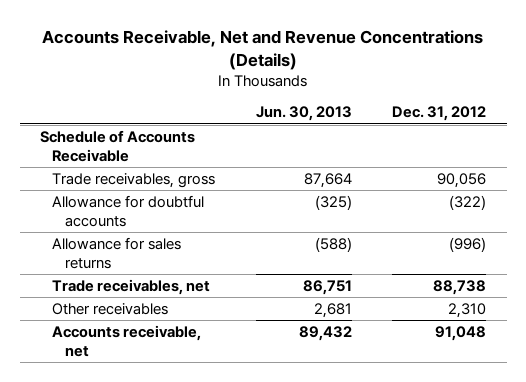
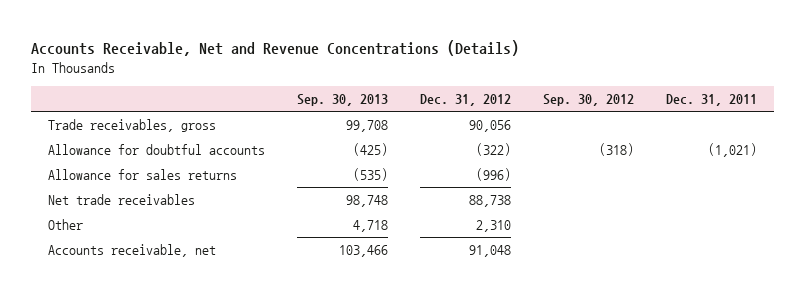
- | Jun. 30, 2013 | Dec. 31, 2012
+ | Sep. 30, 2013 | Dec. 31, 2012 | Sep. 30, 2012 | Dec. 31, 2011
- Schedule of Accounts Receivable
- Trade receivables, net | 86,751 | 88,738
- Other receivables | 2,681 | 2,310
+ Net trade receivables | 98,748 | 88,738 | |
+ Other | 4,718 | 2,310 | |

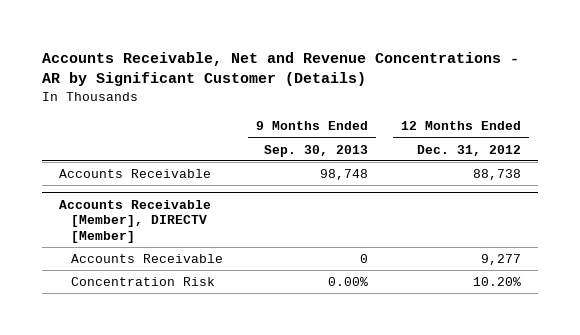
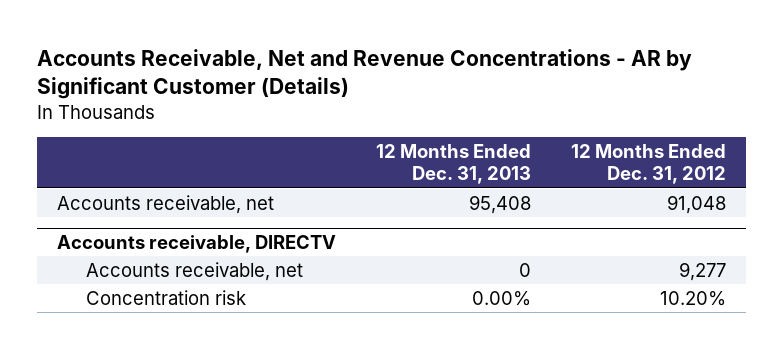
- | 9 Months Ended Sep. 30, 2013 | 12 Months Ended Dec. 31, 2012
+ | 12 Months Ended Dec. 31, 2013 | 12 Months Ended Dec. 31, 2012
- Accounts Receivable | 98,748 | 88,738
- Accounts Receivable [Member], DIRECTV [Member]
- Accounts Receivable | 0 | 9,277
- Concentration Risk | 0.00% | 10.20%
+ Accounts receivable, net | 95,408 | 91,048
+ Accounts receivable, DIRECTV
+ Accounts receivable, net | 0 | 9,277
+ Concentration risk | 0.00% | 10.20%

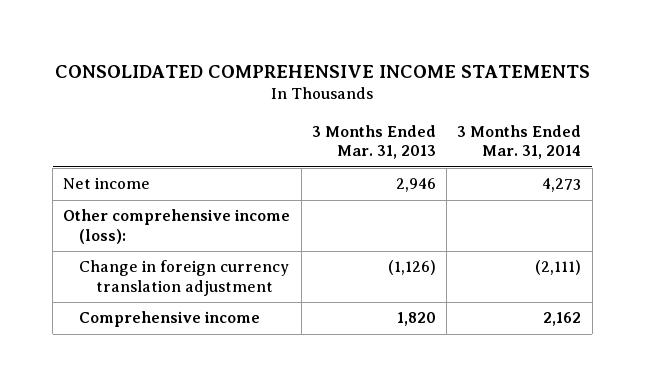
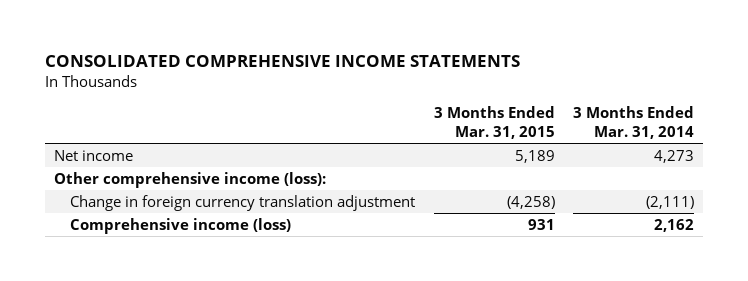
- | 3 Months Ended Mar. 31, 2013 | 3 Months Ended Mar. 31, 2014
+ | 3 Months Ended Mar. 31, 2015 | 3 Months Ended Mar. 31, 2014
- Comprehensive income | 1,820 | 2,162
+ Comprehensive income (loss) | 931 | 2,162

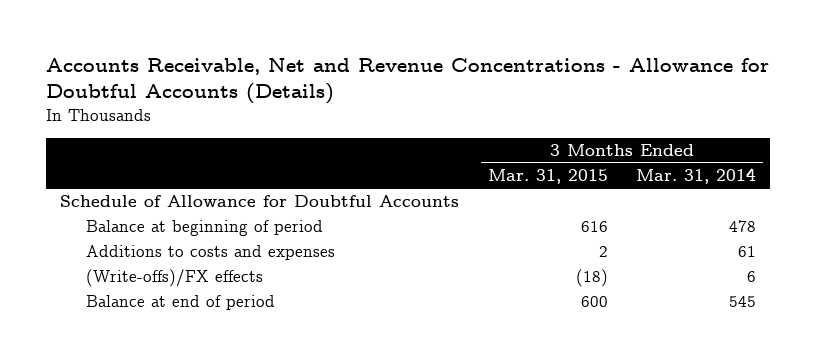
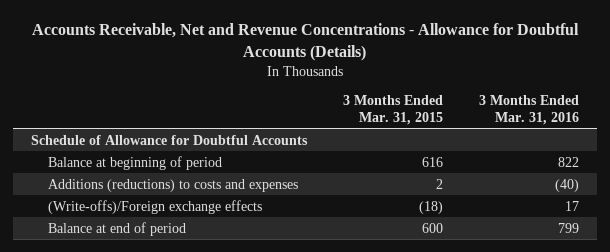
- | 3 Months Ended Mar. 31, 2015 | 3 Months Ended Mar. 31, 2014
+ | 3 Months Ended Mar. 31, 2015 | 3 Months Ended Mar. 31, 2016
- Additions to costs and expenses | 2 | 61
- (Write-offs)/FX effects | (18) | 6
+ Additions (reductions) to costs and expenses | 2 | (40)
+ (Write-offs)/Foreign exchange effects | (18) | 17

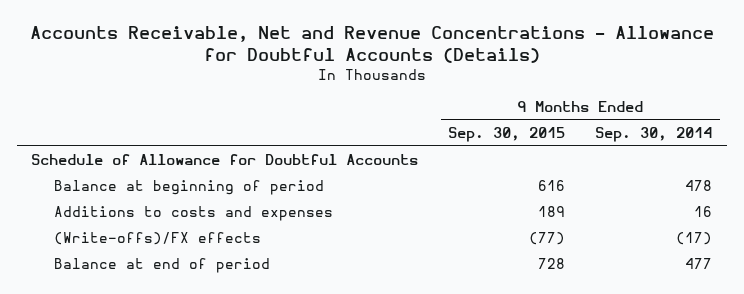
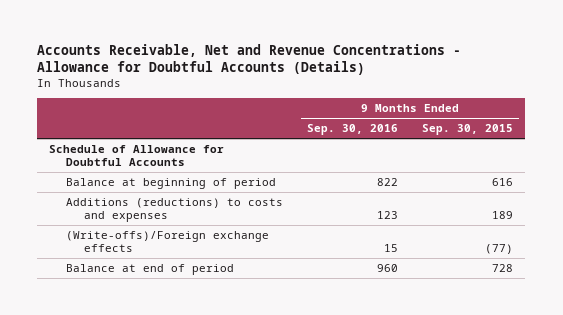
- | 9 Months Ended Sep. 30, 2015 | 9 Months Ended Sep. 30, 2014
+ | 9 Months Ended Sep. 30, 2016 | 9 Months Ended Sep. 30, 2015
- Additions to costs and expenses | 189 | 16
- (Write-offs)/FX effects | (77) | (17)
+ Additions (reductions) to costs and expenses | 123 | 189
+ (Write-offs)/Foreign exchange effects | 15 | (77)

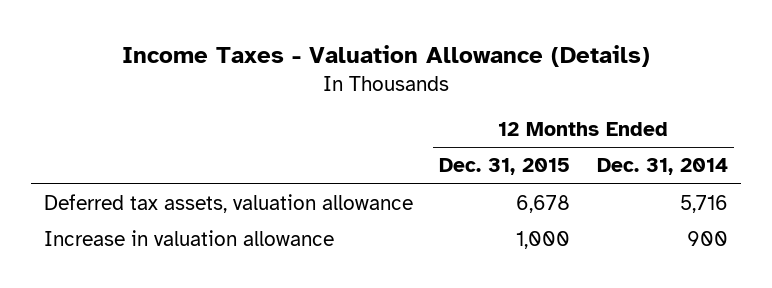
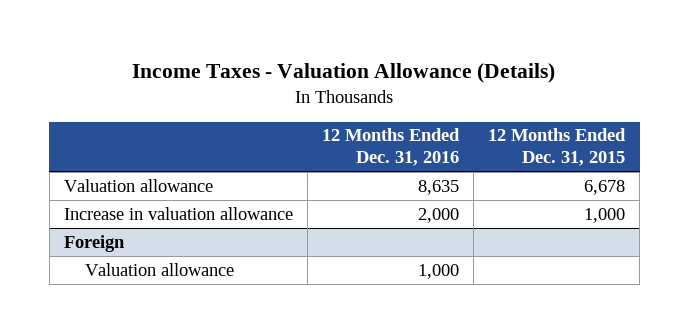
- | 12 Months Ended Dec. 31, 2015 | 12 Months Ended Dec. 31, 2014
+ | 12 Months Ended Dec. 31, 2016 | 12 Months Ended Dec. 31, 2015
- Deferred tax assets, valuation allowance | 6,678 | 5,716
+ Valuation allowance | 8,635 | 6,678
+ Foreign
+ Valuation allowance | 1,000 |

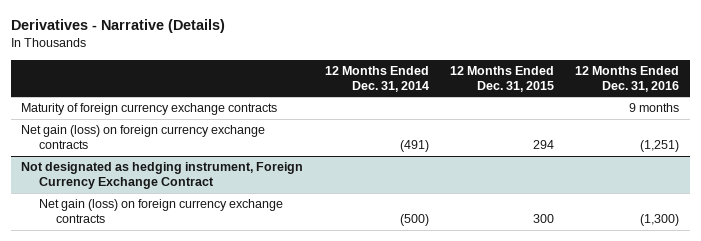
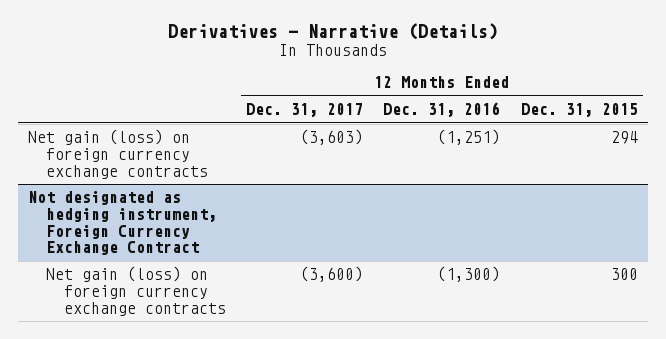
- | 12 Months Ended Dec. 31, 2014 | 12 Months Ended Dec. 31, 2015 | 12 Months Ended Dec. 31, 2016
+ | 12 Months Ended Dec. 31, 2017 | 12 Months Ended Dec. 31, 2016 | 12 Months Ended Dec. 31, 2015
- Maturity of foreign currency exchange contracts | | | 9 months

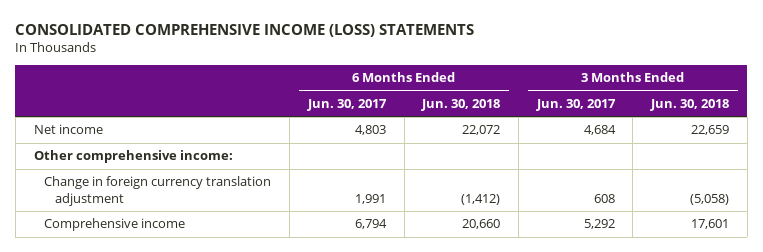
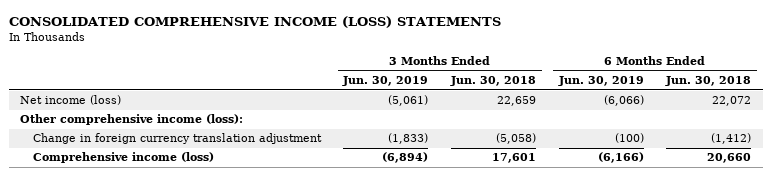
- | 6 Months Ended Jun. 30, 2017 | 6 Months Ended Jun. 30, 2018 | 3 Months Ended Jun. 30, 2017 | 3 Months Ended Jun. 30, 2018
+ | 3 Months Ended Jun. 30, 2019 | 3 Months Ended Jun. 30, 2018 | 6 Months Ended Jun. 30, 2019 | 6 Months Ended Jun. 30, 2018
- Net income | 4,803 | 22,072 | 4,684 | 22,659
- Other comprehensive income:
+ Net income (loss) | (5,061) | 22,659 | (6,066) | 22,072
+ Other comprehensive income (loss):
- Comprehensive income | 6,794 | 20,660 | 5,292 | 17,601
+ Comprehensive income (loss) | (6,894) | 17,601 | (6,166) | 20,660

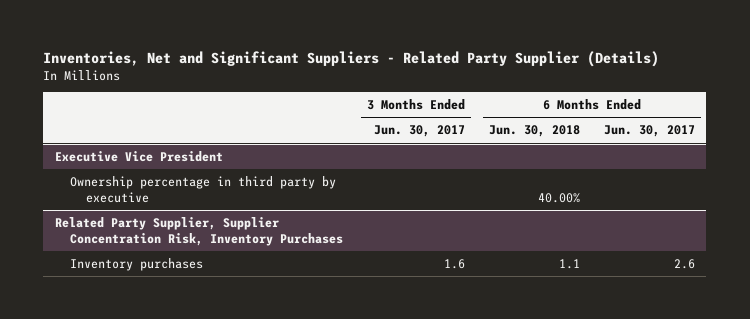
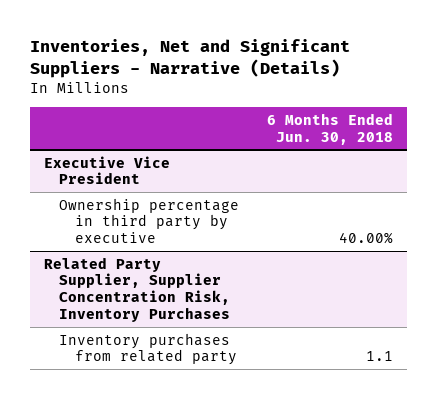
- Inventories, Net and Significant Suppliers - Related Party Supplier (Details)
+ Inventories, Net and Significant Suppliers - Narrative (Details)
- | 3 Months Ended Jun. 30, 2017 | 6 Months Ended Jun. 30, 2018 | 6 Months Ended Jun. 30, 2017
+ | 6 Months Ended Jun. 30, 2018
@ Related Party Supplier, Supplier Concentration Risk, Inventory Purchases
- Inventory purchases | 1.6 | 1.1 | 2.6
+ Inventory purchases from related party | 1.1

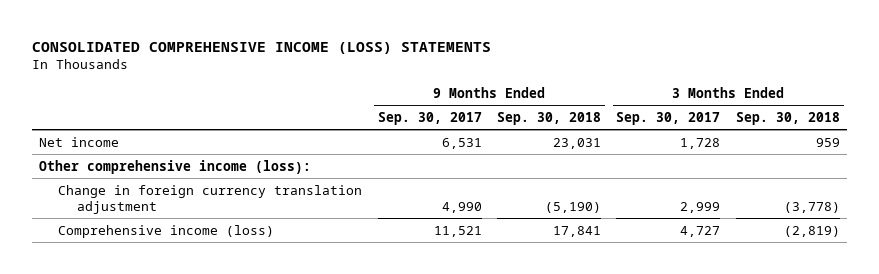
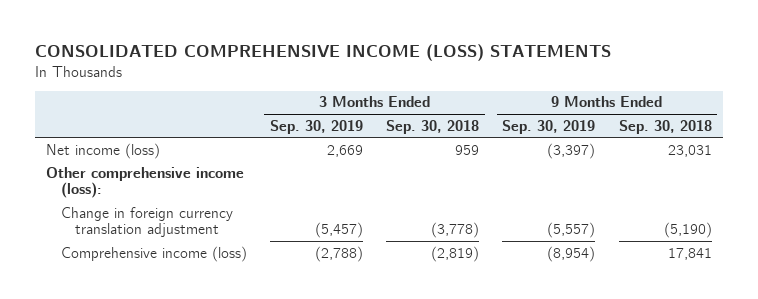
- | 9 Months Ended Sep. 30, 2017 | 9 Months Ended Sep. 30, 2018 | 3 Months Ended Sep. 30, 2017 | 3 Months Ended Sep. 30, 2018
+ | 3 Months Ended Sep. 30, 2019 | 3 Months Ended Sep. 30, 2018 | 9 Months Ended Sep. 30, 2019 | 9 Months Ended Sep. 30, 2018
- Net income | 6,531 | 23,031 | 1,728 | 959
+ Net income (loss) | 2,669 | 959 | (3,397) | 23,031

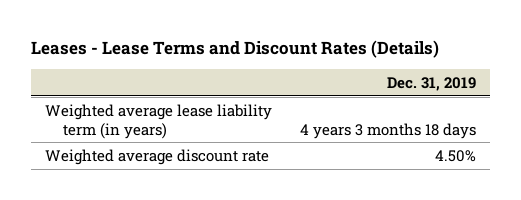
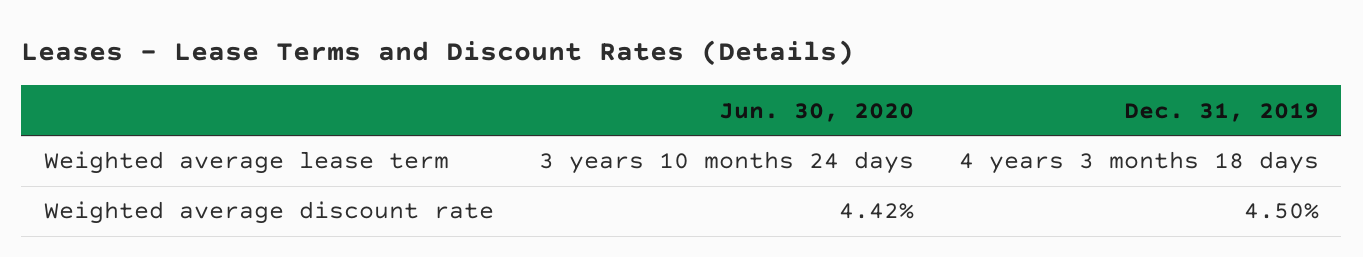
- | Dec. 31, 2019
+ | Jun. 30, 2020 | Dec. 31, 2019
- Weighted average lease liability term (in years) | 4 years 3 months 18 days
+ Weighted average lease term | 3 years 10 months 24 days | 4 years 3 months 18 days

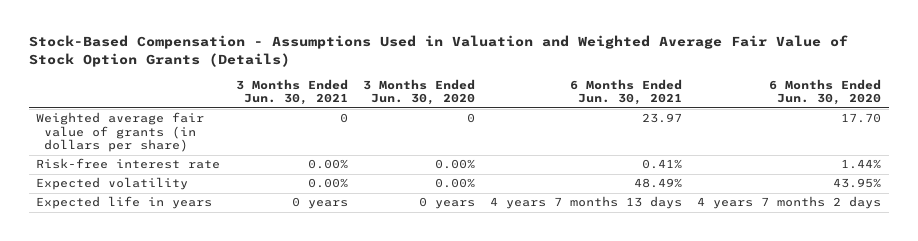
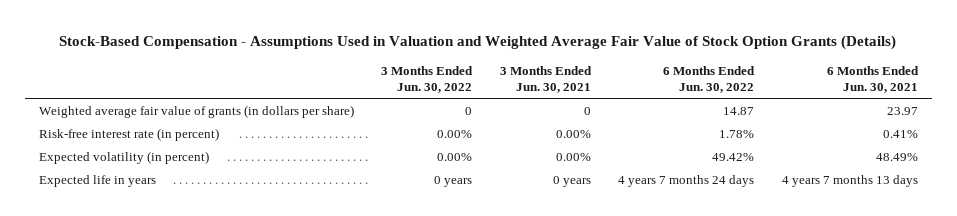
- | 3 Months Ended Jun. 30, 2021 | 3 Months Ended Jun. 30, 2020 | 6 Months Ended Jun. 30, 2021 | 6 Months Ended Jun. 30, 2020
+ | 3 Months Ended Jun. 30, 2022 | 3 Months Ended Jun. 30, 2021 | 6 Months Ended Jun. 30, 2022 | 6 Months Ended Jun. 30, 2021
- Risk-free interest rate | 0.00% | 0.00% | 0.41% | 1.44%
- Expected volatility | 0.00% | 0.00% | 48.49% | 43.95%
+ Risk-free interest rate (in percent) | 0.00% | 0.00% | 1.78% | 0.41%
+ Expected volatility (in percent) | 0.00% | 0.00% | 49.42% | 48.49%

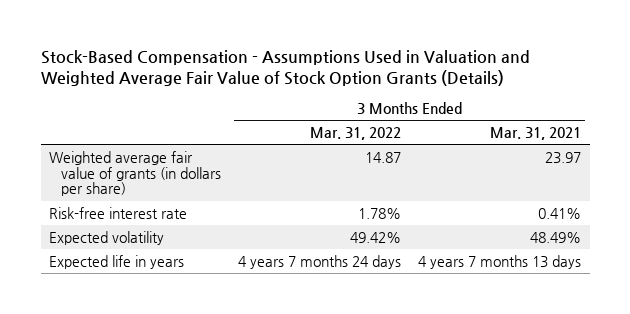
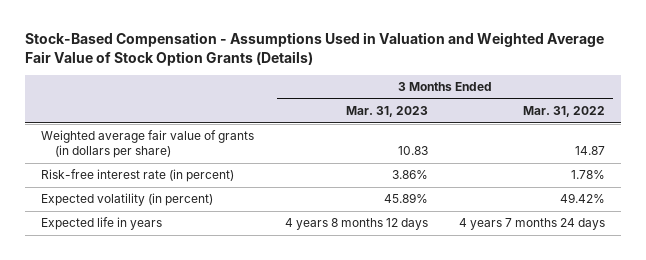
- | 3 Months Ended Mar. 31, 2022 | 3 Months Ended Mar. 31, 2021
+ | 3 Months Ended Mar. 31, 2023 | 3 Months Ended Mar. 31, 2022
- Risk-free interest rate | 1.78% | 0.41%
- Expected volatility | 49.42% | 48.49%
+ Risk-free interest rate (in percent) | 3.86% | 1.78%
+ Expected volatility (in percent) | 45.89% | 49.42%

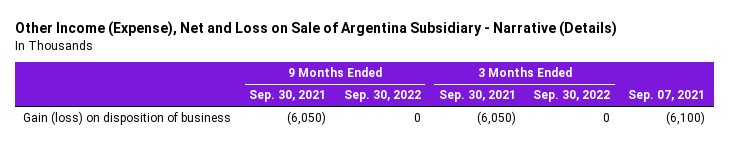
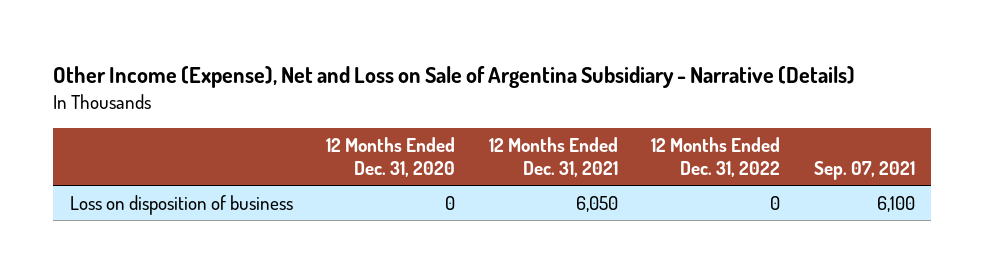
- | 9 Months Ended Sep. 30, 2021 | 9 Months Ended Sep. 30, 2022 | 3 Months Ended Sep. 30, 2021 | 3 Months Ended Sep. 30, 2022 | Sep. 07, 2021
+ | 12 Months Ended Dec. 31, 2020 | 12 Months Ended Dec. 31, 2021 | 12 Months Ended Dec. 31, 2022 | Sep. 07, 2021
- Gain (loss) on disposition of business | (6,050) | 0 | (6,050) | 0 | (6,100)
+ Loss on disposition of business | 0 | 6,050 | 0 | 6,100

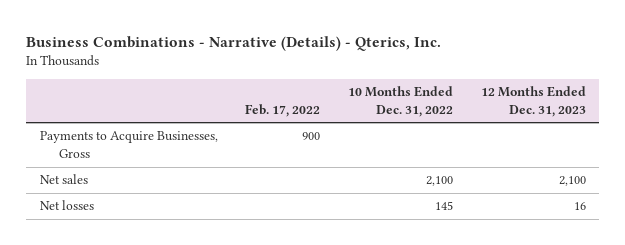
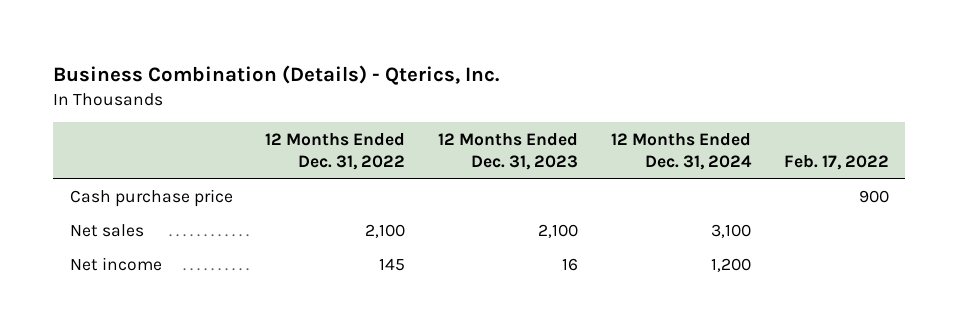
- Business Combinations - Narrative (Details) - Qterics, Inc.
+ Business Combination (Details) - Qterics, Inc.
- | Feb. 17, 2022 | 10 Months Ended Dec. 31, 2022 | 12 Months Ended Dec. 31, 2023
+ | 12 Months Ended Dec. 31, 2022 | 12 Months Ended Dec. 31, 2023 | 12 Months Ended Dec. 31, 2024 | Feb. 17, 2022
- Payments to Acquire Businesses, Gross | 900 | |
+ Cash purchase price | | | | 900
- Net losses | | 145 | 16
+ Net income | 145 | 16 | 1,200 |

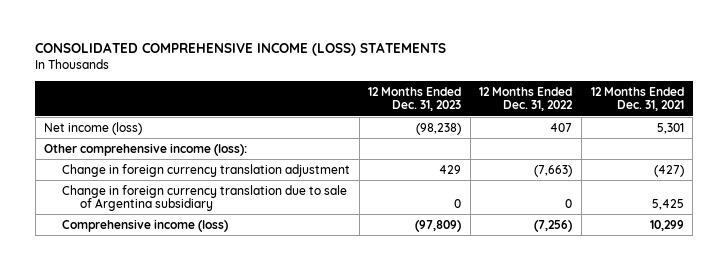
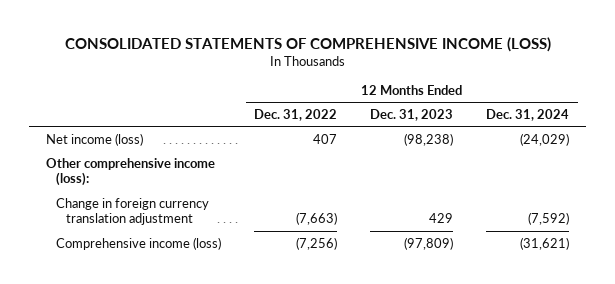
- CONSOLIDATED COMPREHENSIVE INCOME (LOSS) STATEMENTS
+ CONSOLIDATED STATEMENTS OF COMPREHENSIVE INCOME (LOSS)
- | 12 Months Ended Dec. 31, 2023 | 12 Months Ended Dec. 31, 2022 | 12 Months Ended Dec. 31, 2021
+ | 12 Months Ended Dec. 31, 2022 | 12 Months Ended Dec. 31, 2023 | 12 Months Ended Dec. 31, 2024
- Change in foreign currency translation due to sale of Argentina subsidiary | 0 | 0 | 5,425

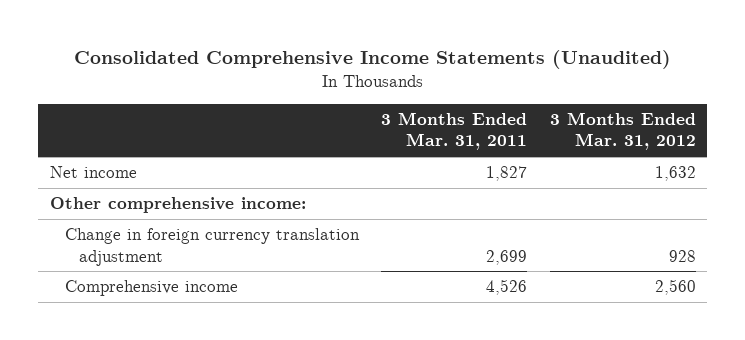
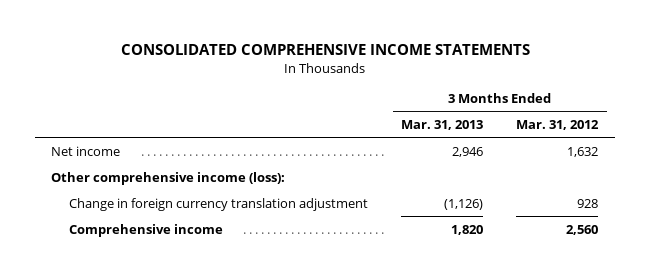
- Consolidated Comprehensive Income Statements (Unaudited)
+ CONSOLIDATED COMPREHENSIVE INCOME STATEMENTS
- | 3 Months Ended Mar. 31, 2011 | 3 Months Ended Mar. 31, 2012
+ | 3 Months Ended Mar. 31, 2013 | 3 Months Ended Mar. 31, 2012
- Other comprehensive income:
+ Other comprehensive income (loss):

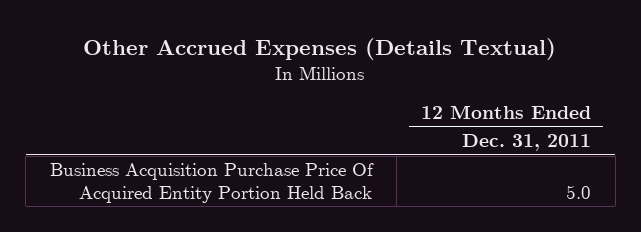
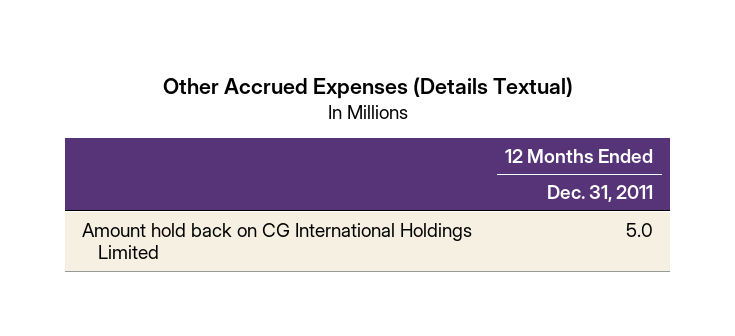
- Business Acquisition Purchase Price Of Acquired Entity Portion Held Back | 5.0
+ Amount hold back on CG International Holdings Limited | 5.0

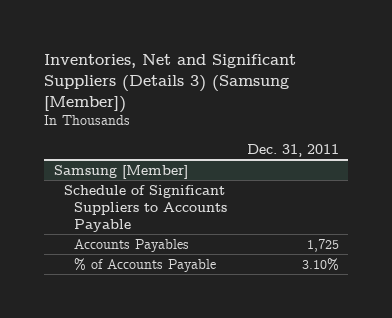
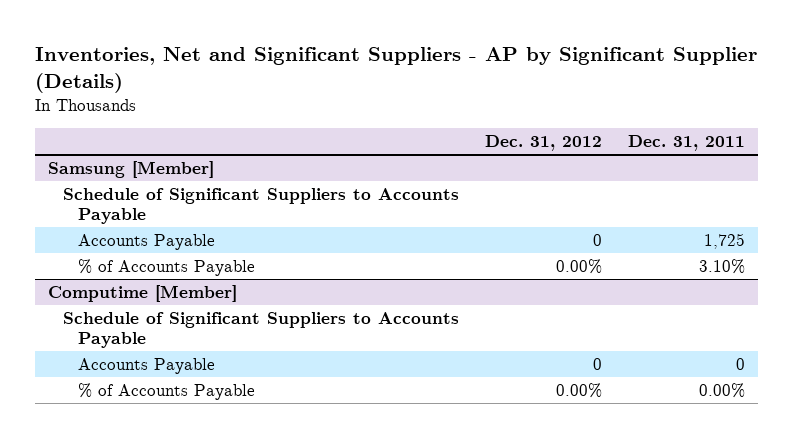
- Inventories, Net and Significant Suppliers (Details 3) (Samsung [Member])
+ Inventories, Net and Significant Suppliers - AP by Significant Supplier (Details)
- | Dec. 31, 2011
+ | Dec. 31, 2012 | Dec. 31, 2011
@ Samsung [Member]
- Accounts Payables | 1,725
+ Accounts Payable | 0 | 1,725
+ Computime [Member]
+ Schedule of Significant Suppliers to Accounts Payable
+ Accounts Payable | 0 | 0
+ % of Accounts Payable | 0.00% | 0.00%

